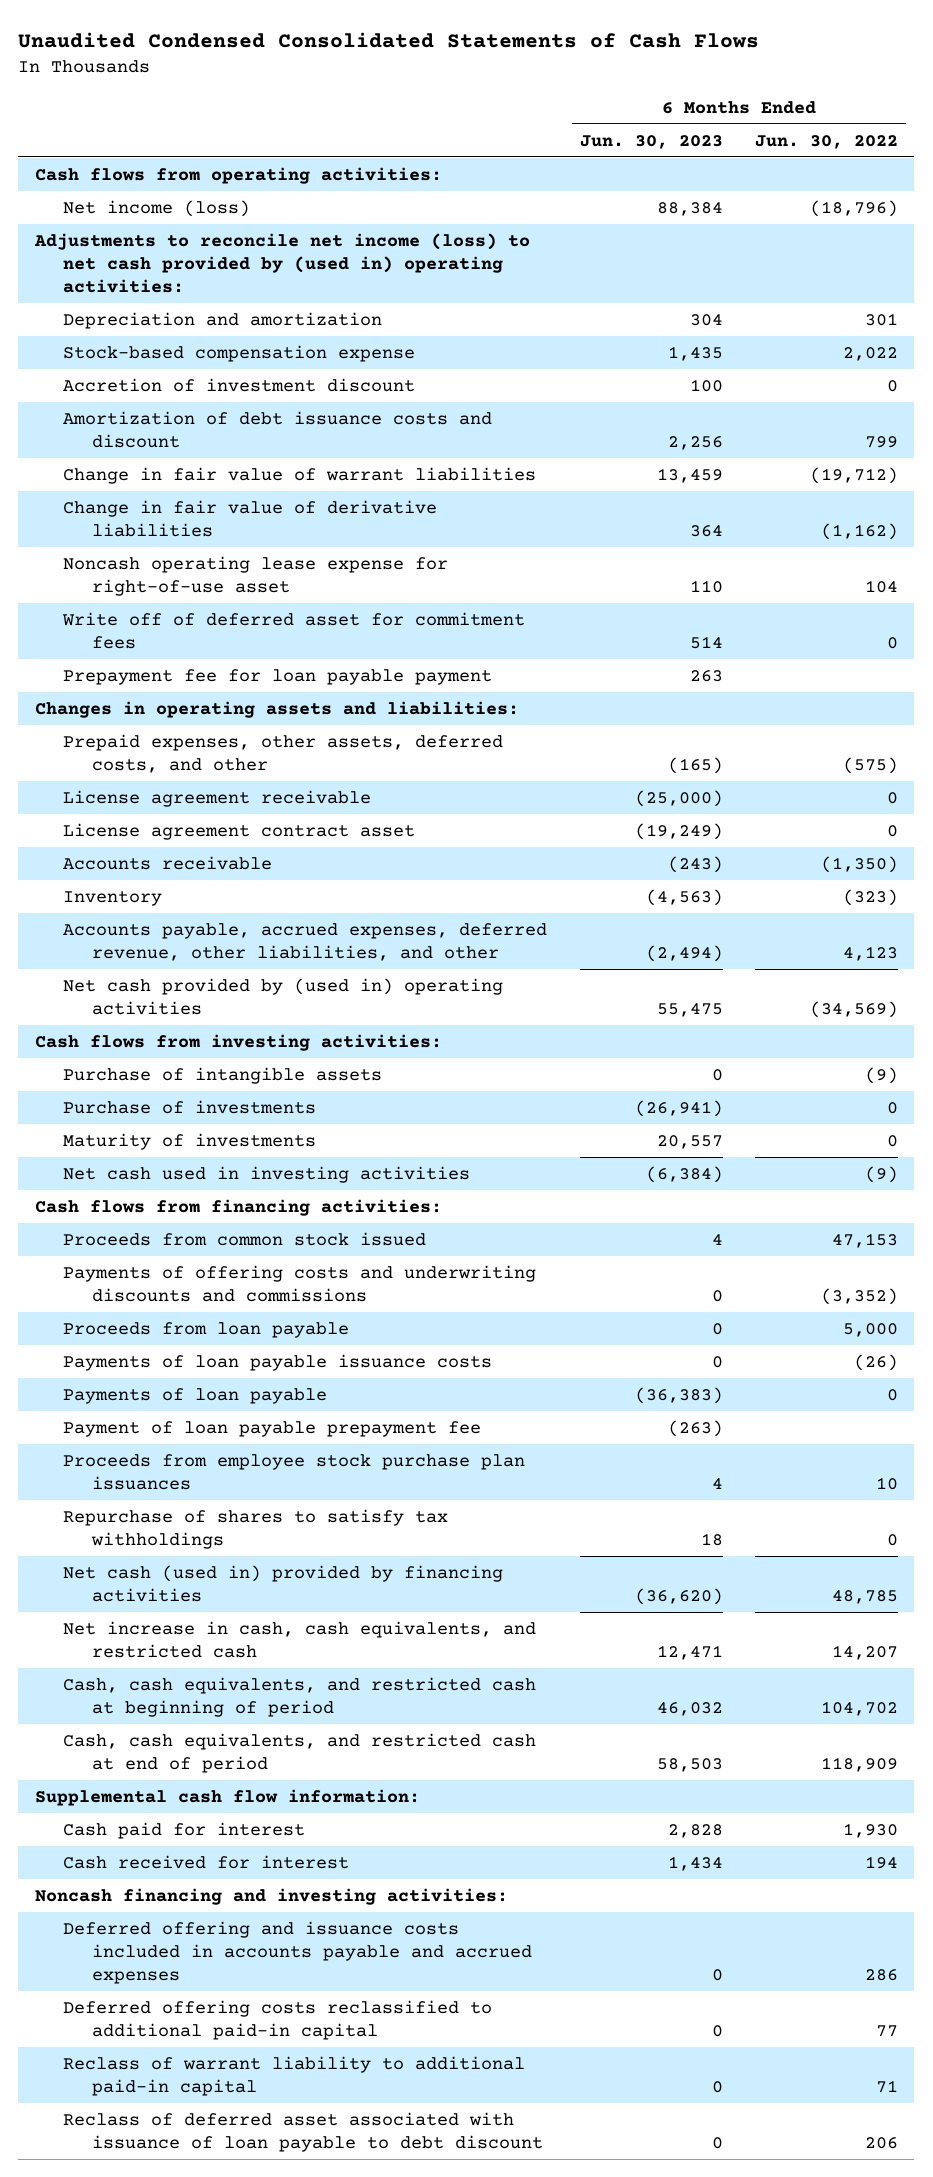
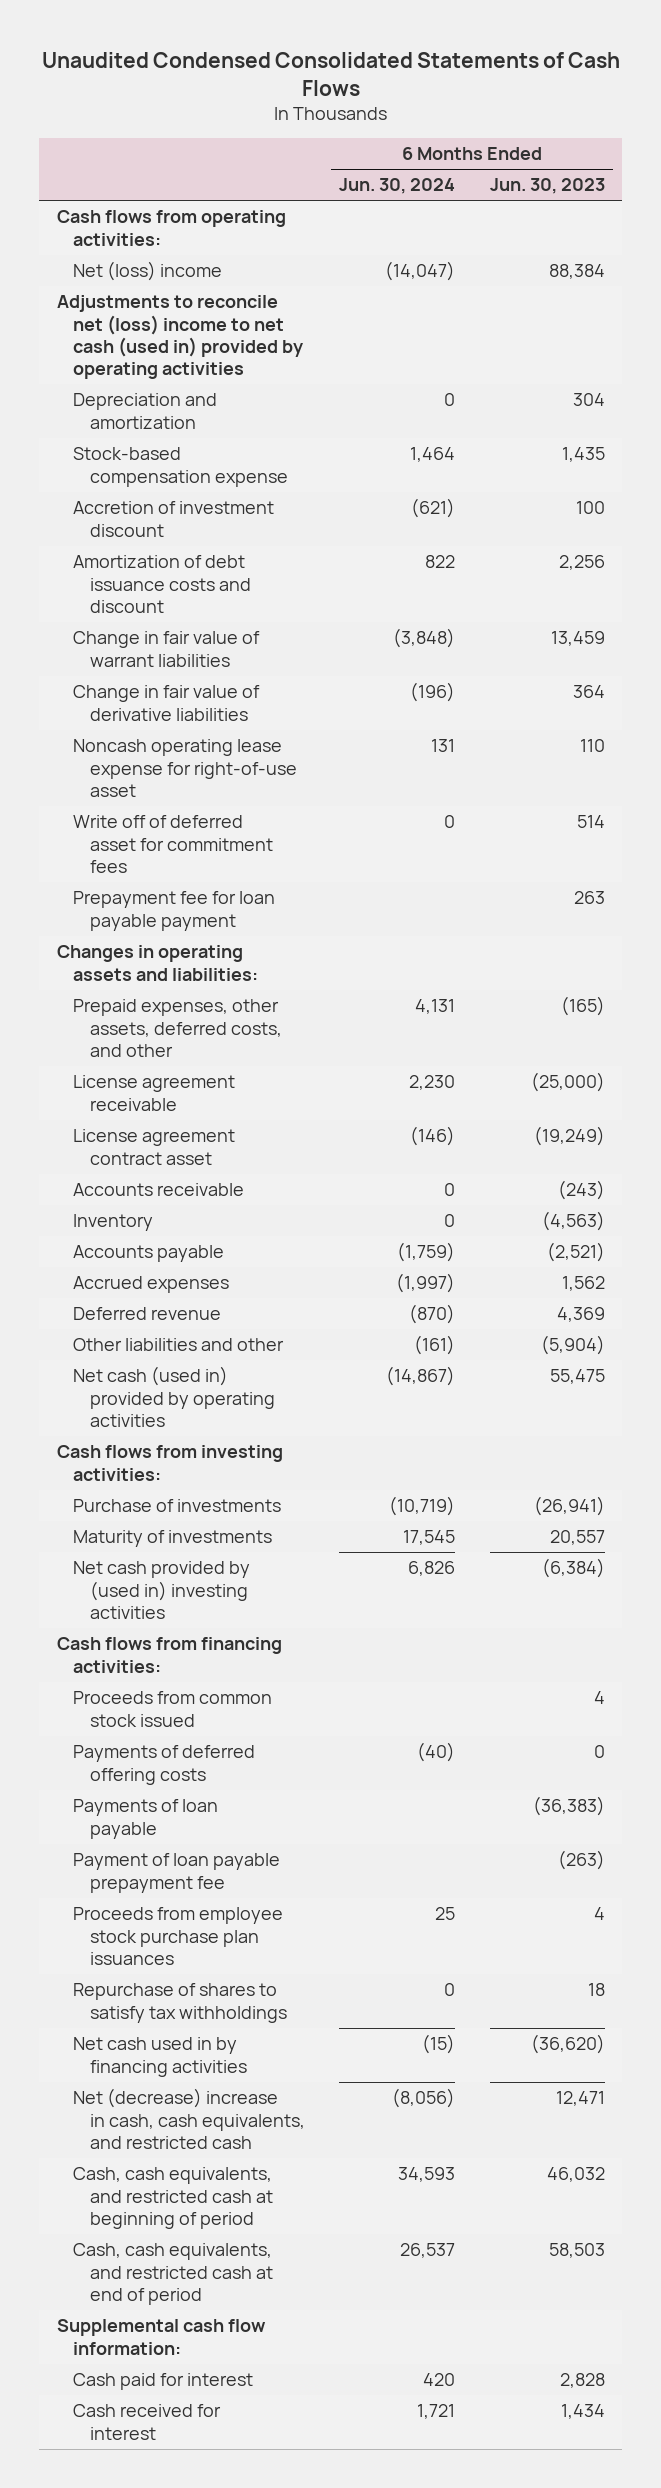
- | 6 Months Ended Jun. 30, 2023 | 6 Months Ended Jun. 30, 2022
+ | 6 Months Ended Jun. 30, 2024 | 6 Months Ended Jun. 30, 2023
- Net income (loss) | 88,384 | (18,796)
- Adjustments to reconcile net income (loss) to net cash provided by (used in) operating activities:
+ Net (loss) income | (14,047) | 88,384
+ Adjustments to reconcile net (loss) income to net cash (used in) provided by operating activities
- Accounts payable, accrued expenses, deferred revenue, other liabilities, and other | (2,494) | 4,123
- Net cash provided by (used in) operating activities | 55,475 | (34,569)
+ Accounts payable | (1,759) | (2,521)
+ Accrued expenses | (1,997) | 1,562
+ Deferred revenue | (870) | 4,369
+ Other liabilities and other | (161) | (5,904)
+ Net cash (used in) provided by operating activities | (14,867) | 55,475
- Purchase of intangible assets | 0 | (9)
- Net cash used in investing activities | (6,384) | (9)
+ Net cash provided by (used in) investing activities | 6,826 | (6,384)
- Payments of offering costs and underwriting discounts and commissions | 0 | (3,352)
- Proceeds from loan payable | 0 | 5,000
- Payments of loan payable issuance costs | 0 | (26)
+ Payments of deferred offering costs | (40) | 0
- Net cash (used in) provided by financing activities | (36,620) | 48,785
- Net increase in cash, cash equivalents, and restricted cash | 12,471 | 14,207
+ Net cash used in by financing activities | (15) | (36,620)
+ Net (decrease) increase in cash, cash equivalents, and restricted cash | (8,056) | 12,471
- Noncash financing and investing activities:
- Deferred offering and issuance costs included in accounts payable and accrued expenses | 0 | 286
- Deferred offering costs reclassified to additional paid-in capital | 0 | 77
- Reclass of warrant liability to additional paid-in capital | 0 | 71
- Reclass of deferred asset associated with issuance of loan payable to debt discount | 0 | 206

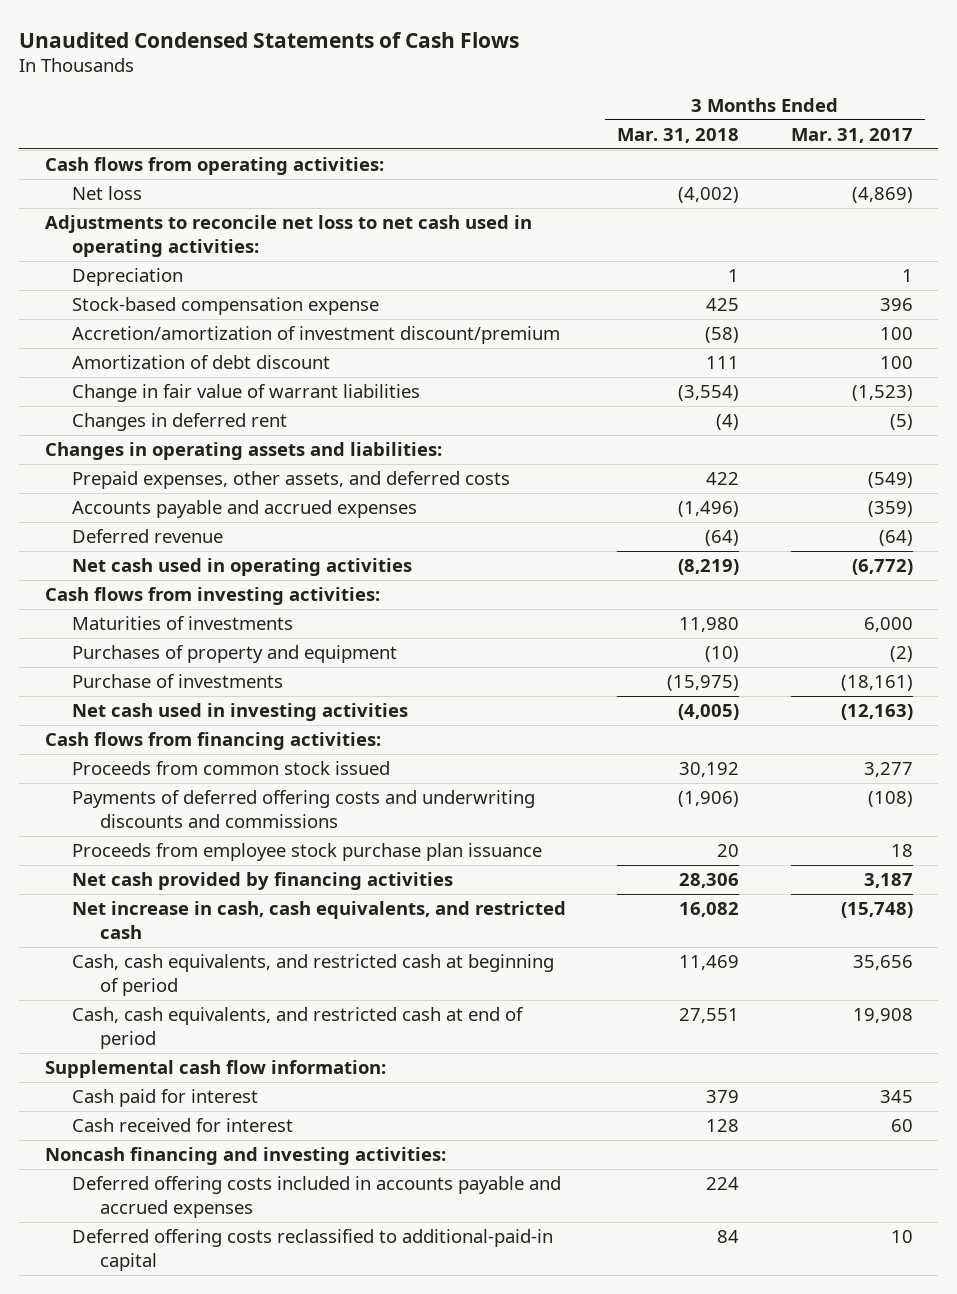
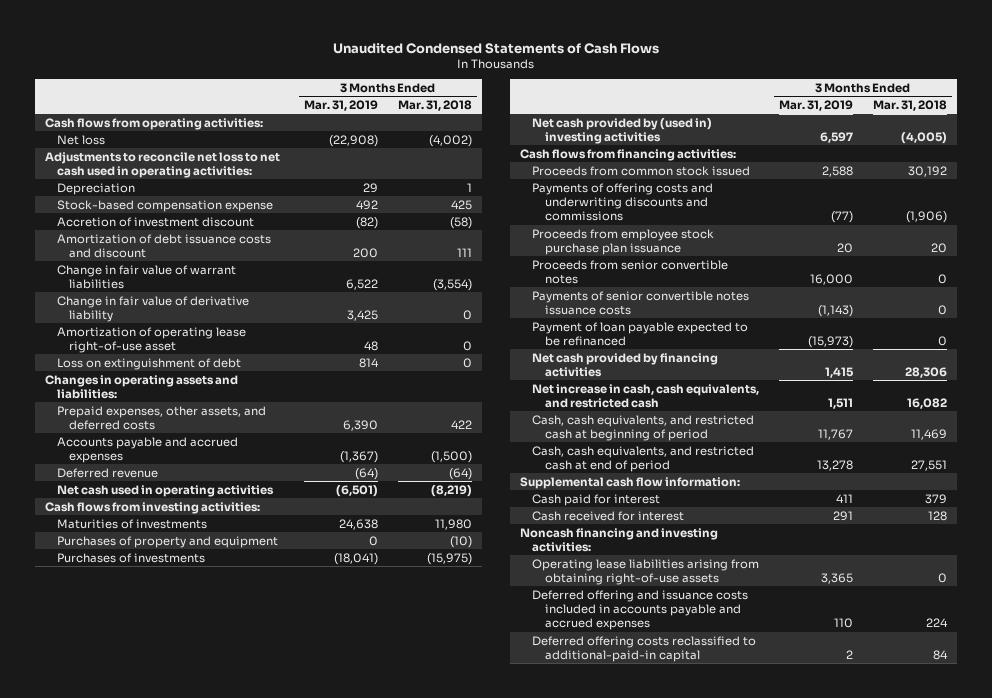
- | 3 Months Ended Mar. 31, 2018 | 3 Months Ended Mar. 31, 2017
+ | 3 Months Ended Mar. 31, 2019 | 3 Months Ended Mar. 31, 2018
- Accretion/amortization of investment discount/premium | (58) | 100
- Amortization of debt discount | 111 | 100
+ Accretion of investment discount | (82) | (58)
+ Amortization of debt issuance costs and discount | 200 | 111
- Changes in deferred rent | (4) | (5)
+ Change in fair value of derivative liability | 3,425 | 0
+ Amortization of operating lease right-of-use asset | 48 | 0
+ Loss on extinguishment of debt | 814 | 0
- Accounts payable and accrued expenses | (1,496) | (359)
+ Accounts payable and accrued expenses | (1,367) | (1,500)
- Purchase of investments | (15,975) | (18,161)
- Net cash used in investing activities | (4,005) | (12,163)
+ Purchases of investments | (18,041) | (15,975)
+ Net cash provided by (used in) investing activities | 6,597 | (4,005)
- Payments of deferred offering costs and underwriting discounts and commissions | (1,906) | (108)
+ Payments of offering costs and underwriting discounts and commissions | (77) | (1,906)
+ Proceeds from senior convertible notes | 16,000 | 0
+ Payments of senior convertible notes issuance costs | (1,143) | 0
+ Payment of loan payable expected to be refinanced | (15,973) | 0
- Deferred offering costs included in accounts payable and accrued expenses | 224 |
+ Operating lease liabilities arising from obtaining right-of-use assets | 3,365 | 0
+ Deferred offering and issuance costs included in accounts payable and accrued expenses | 110 | 224

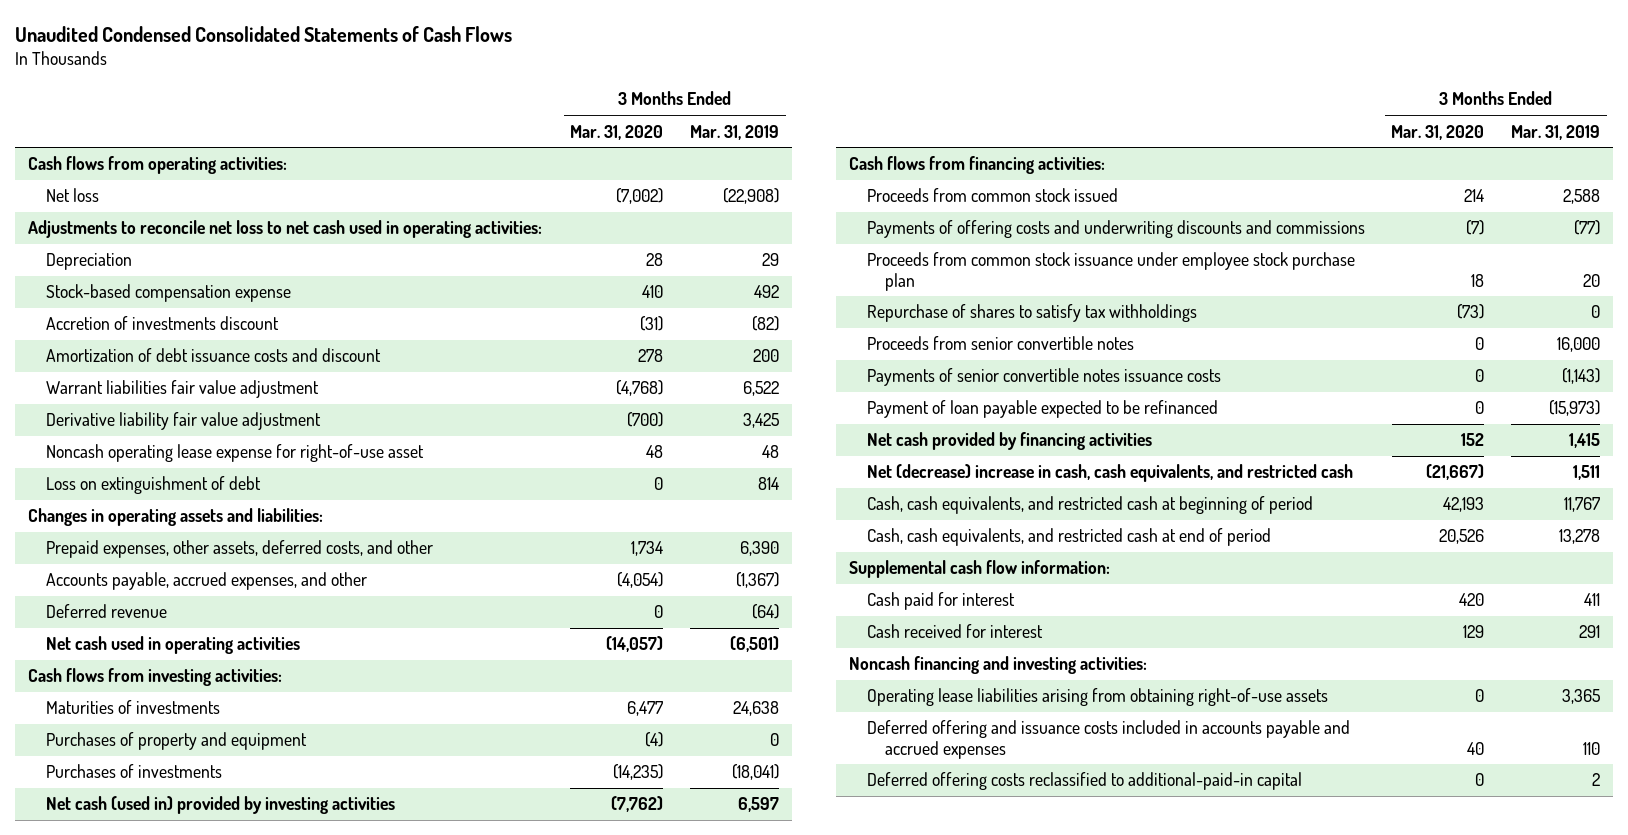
- Unaudited Condensed Statements of Cash Flows
+ Unaudited Condensed Consolidated Statements of Cash Flows
- | 3 Months Ended Mar. 31, 2019 | 3 Months Ended Mar. 31, 2018
+ | 3 Months Ended Mar. 31, 2020 | 3 Months Ended Mar. 31, 2019
- Accretion of investment discount | (82) | (58)
+ Accretion of investments discount | (31) | (82)
- Change in fair value of warrant liabilities | 6,522 | (3,554)
- Change in fair value of derivative liability | 3,425 | 0
- Amortization of operating lease right-of-use asset | 48 | 0
+ Warrant liabilities fair value adjustment | (4,768) | 6,522
+ Derivative liability fair value adjustment | (700) | 3,425
+ Noncash operating lease expense for right-of-use asset | 48 | 48
- Prepaid expenses, other assets, and deferred costs | 6,390 | 422
- Accounts payable and accrued expenses | (1,367) | (1,500)
+ Prepaid expenses, other assets, deferred costs, and other | 1,734 | 6,390
+ Accounts payable, accrued expenses, and other | (4,054) | (1,367)
- Net cash provided by (used in) investing activities | 6,597 | (4,005)
+ Net cash (used in) provided by investing activities | (7,762) | 6,597
- Proceeds from employee stock purchase plan issuance | 20 | 20
+ Proceeds from common stock issuance under employee stock purchase plan | 18 | 20
+ Repurchase of shares to satisfy tax withholdings | (73) | 0
- Net increase in cash, cash equivalents, and restricted cash | 1,511 | 16,082
+ Net (decrease) increase in cash, cash equivalents, and restricted cash | (21,667) | 1,511

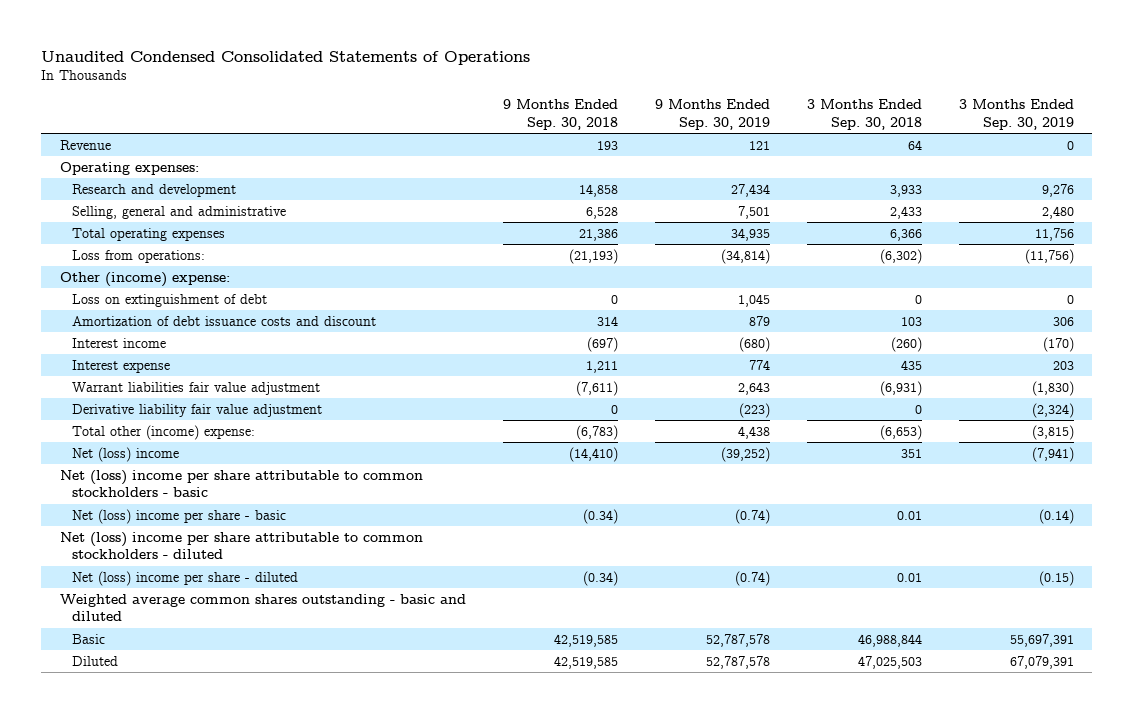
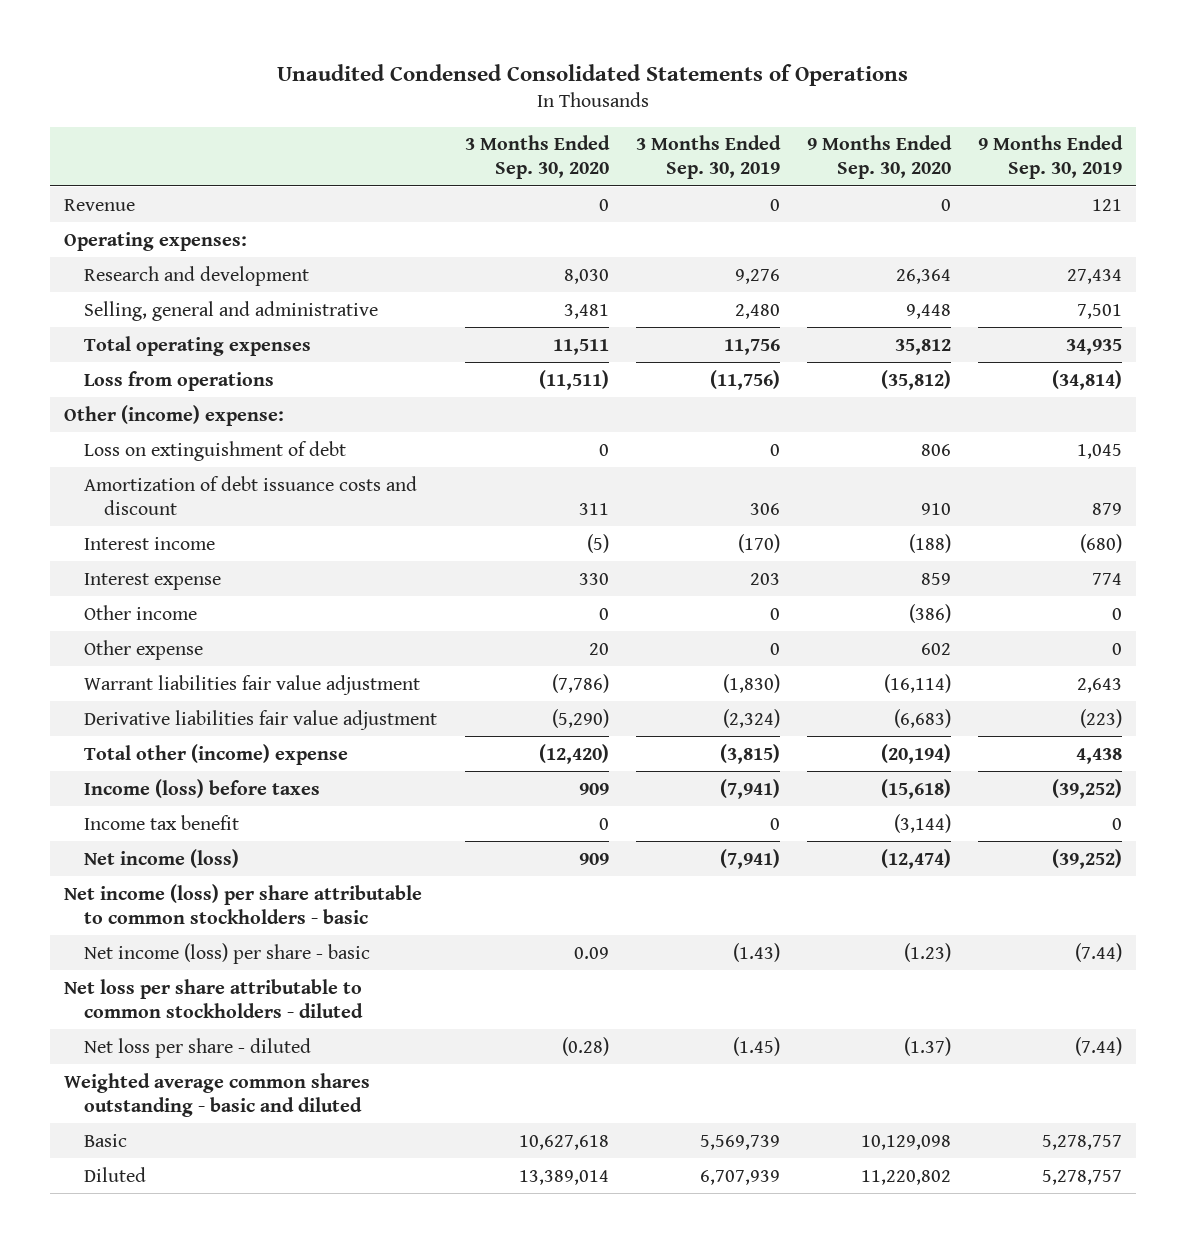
- | 9 Months Ended Sep. 30, 2018 | 9 Months Ended Sep. 30, 2019 | 3 Months Ended Sep. 30, 2018 | 3 Months Ended Sep. 30, 2019
+ | 3 Months Ended Sep. 30, 2020 | 3 Months Ended Sep. 30, 2019 | 9 Months Ended Sep. 30, 2020 | 9 Months Ended Sep. 30, 2019
- Loss from operations: | (21,193) | (34,814) | (6,302) | (11,756)
+ Loss from operations | (11,511) | (11,756) | (35,812) | (34,814)
+ Other income | 0 | 0 | (386) | 0
+ Other expense | 20 | 0 | 602 | 0
- Derivative liability fair value adjustment | 0 | (223) | 0 | (2,324)
- Total other (income) expense: | (6,783) | 4,438 | (6,653) | (3,815)
- Net (loss) income | (14,410) | (39,252) | 351 | (7,941)
- Net (loss) income per share attributable to common stockholders - basic
- Net (loss) income per share - basic | (0.34) | (0.74) | 0.01 | (0.14)
- Net (loss) income per share attributable to common stockholders - diluted
- Net (loss) income per share - diluted | (0.34) | (0.74) | 0.01 | (0.15)
+ Derivative liabilities fair value adjustment | (5,290) | (2,324) | (6,683) | (223)
+ Total other (income) expense | (12,420) | (3,815) | (20,194) | 4,438
+ Income (loss) before taxes | 909 | (7,941) | (15,618) | (39,252)
+ Income tax benefit | 0 | 0 | (3,144) | 0
+ Net income (loss) | 909 | (7,941) | (12,474) | (39,252)
+ Net income (loss) per share attributable to common stockholders - basic
+ Net income (loss) per share - basic | 0.09 | (1.43) | (1.23) | (7.44)
+ Net loss per share attributable to common stockholders - diluted
+ Net loss per share - diluted | (0.28) | (1.45) | (1.37) | (7.44)
- Basic | 42,519,585 | 52,787,578 | 46,988,844 | 55,697,391
- Diluted | 42,519,585 | 52,787,578 | 47,025,503 | 67,079,391
+ Basic | 10,627,618 | 5,569,739 | 10,129,098 | 5,278,757
+ Diluted | 13,389,014 | 6,707,939 | 11,220,802 | 5,278,757

